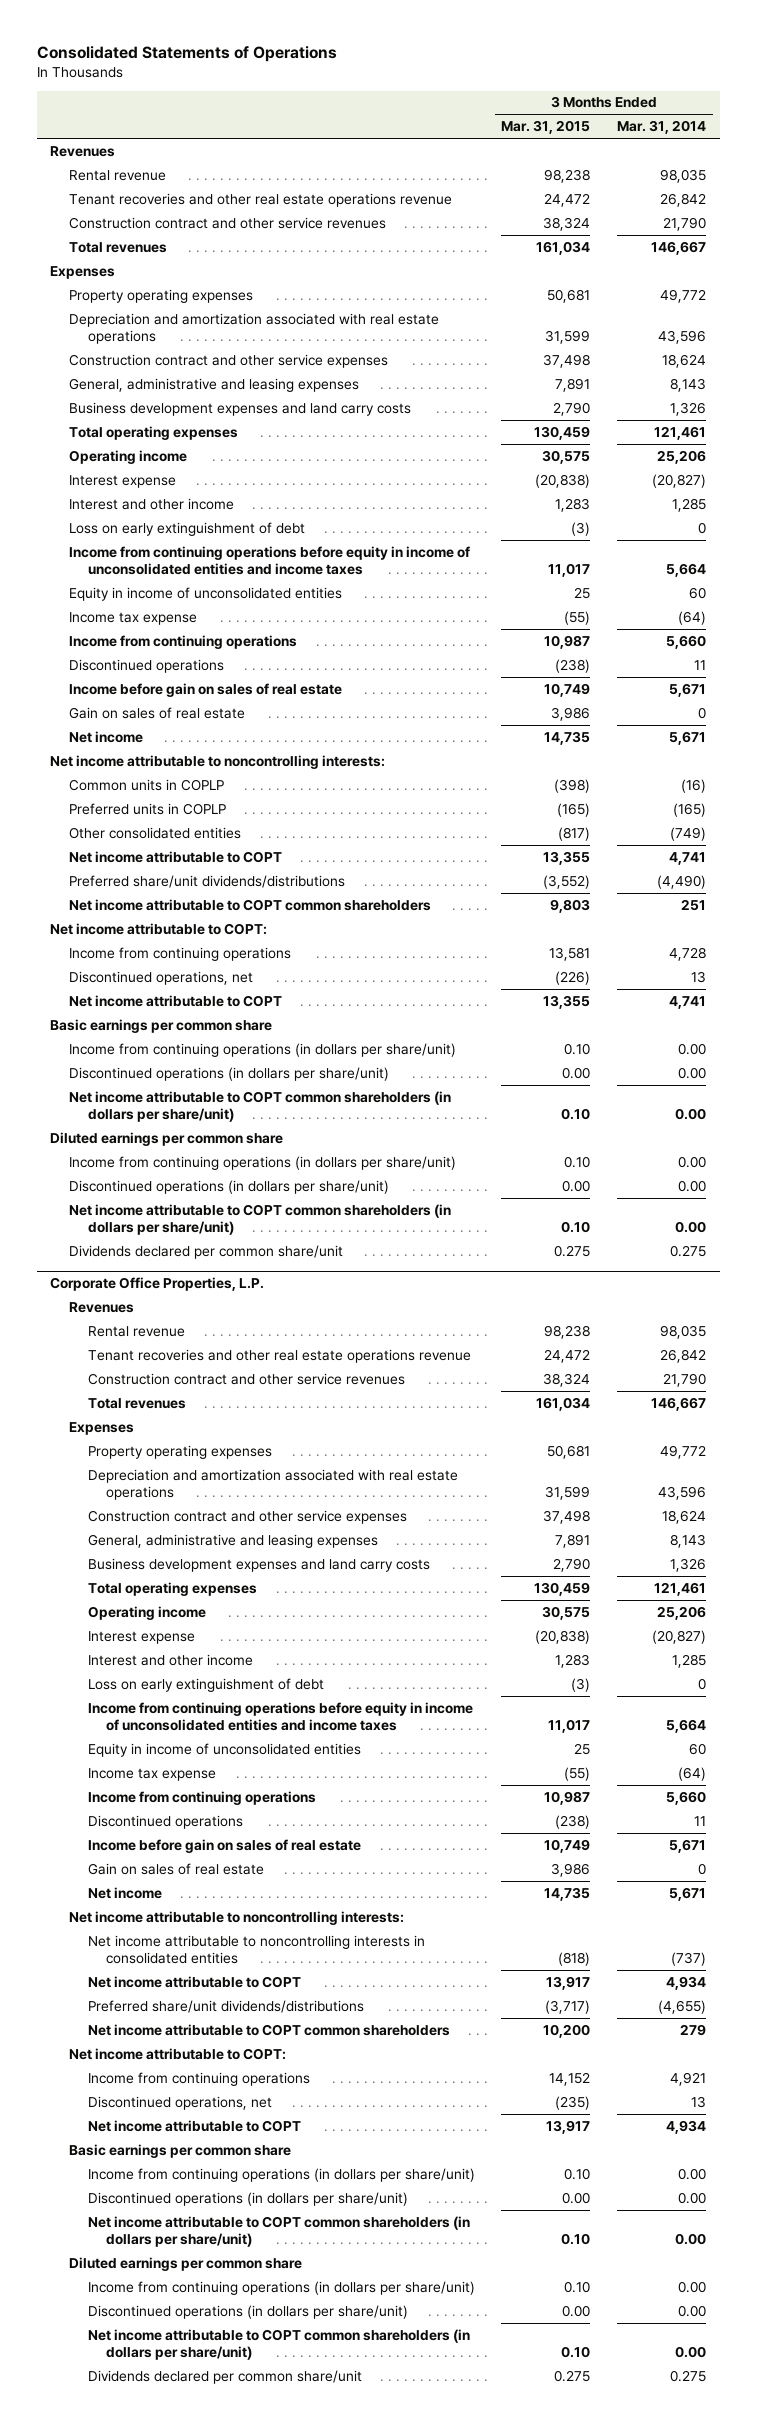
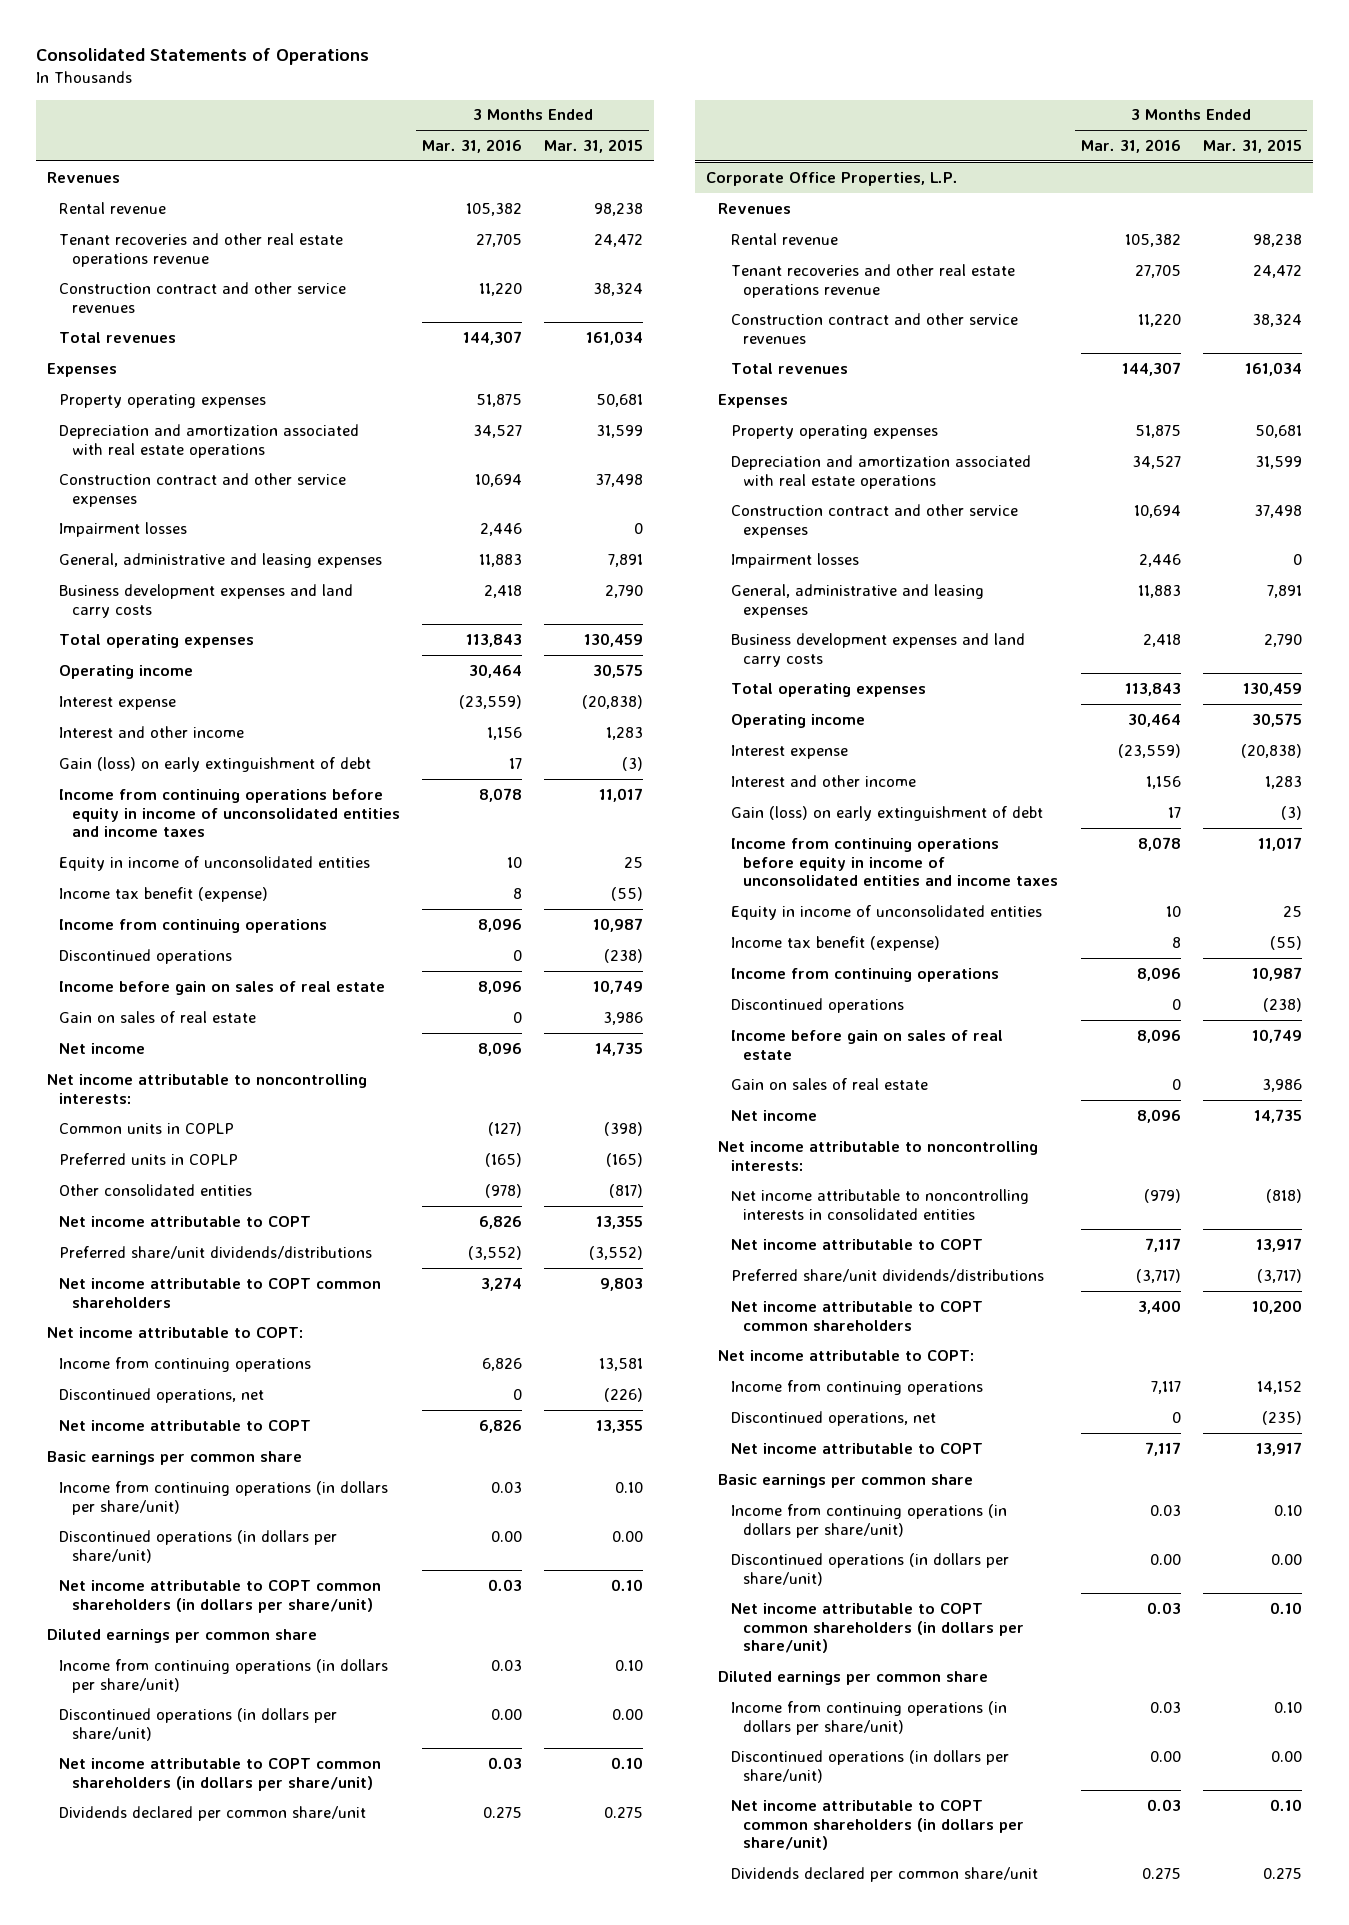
- | 3 Months Ended Mar. 31, 2015 | 3 Months Ended Mar. 31, 2014
+ | 3 Months Ended Mar. 31, 2016 | 3 Months Ended Mar. 31, 2015
+ Impairment losses | 2,446 | 0
- Loss on early extinguishment of debt | (3) | 0
+ Gain (loss) on early extinguishment of debt | 17 | (3)
- Income tax expense | (55) | (64)
+ Income tax benefit (expense) | 8 | (55)
@ Corporate Office Properties, L.P.
+ Impairment losses | 2,446 | 0
- Loss on early extinguishment of debt | (3) | 0
+ Gain (loss) on early extinguishment of debt | 17 | (3)
- Income tax expense | (55) | (64)
+ Income tax benefit (expense) | 8 | (55)

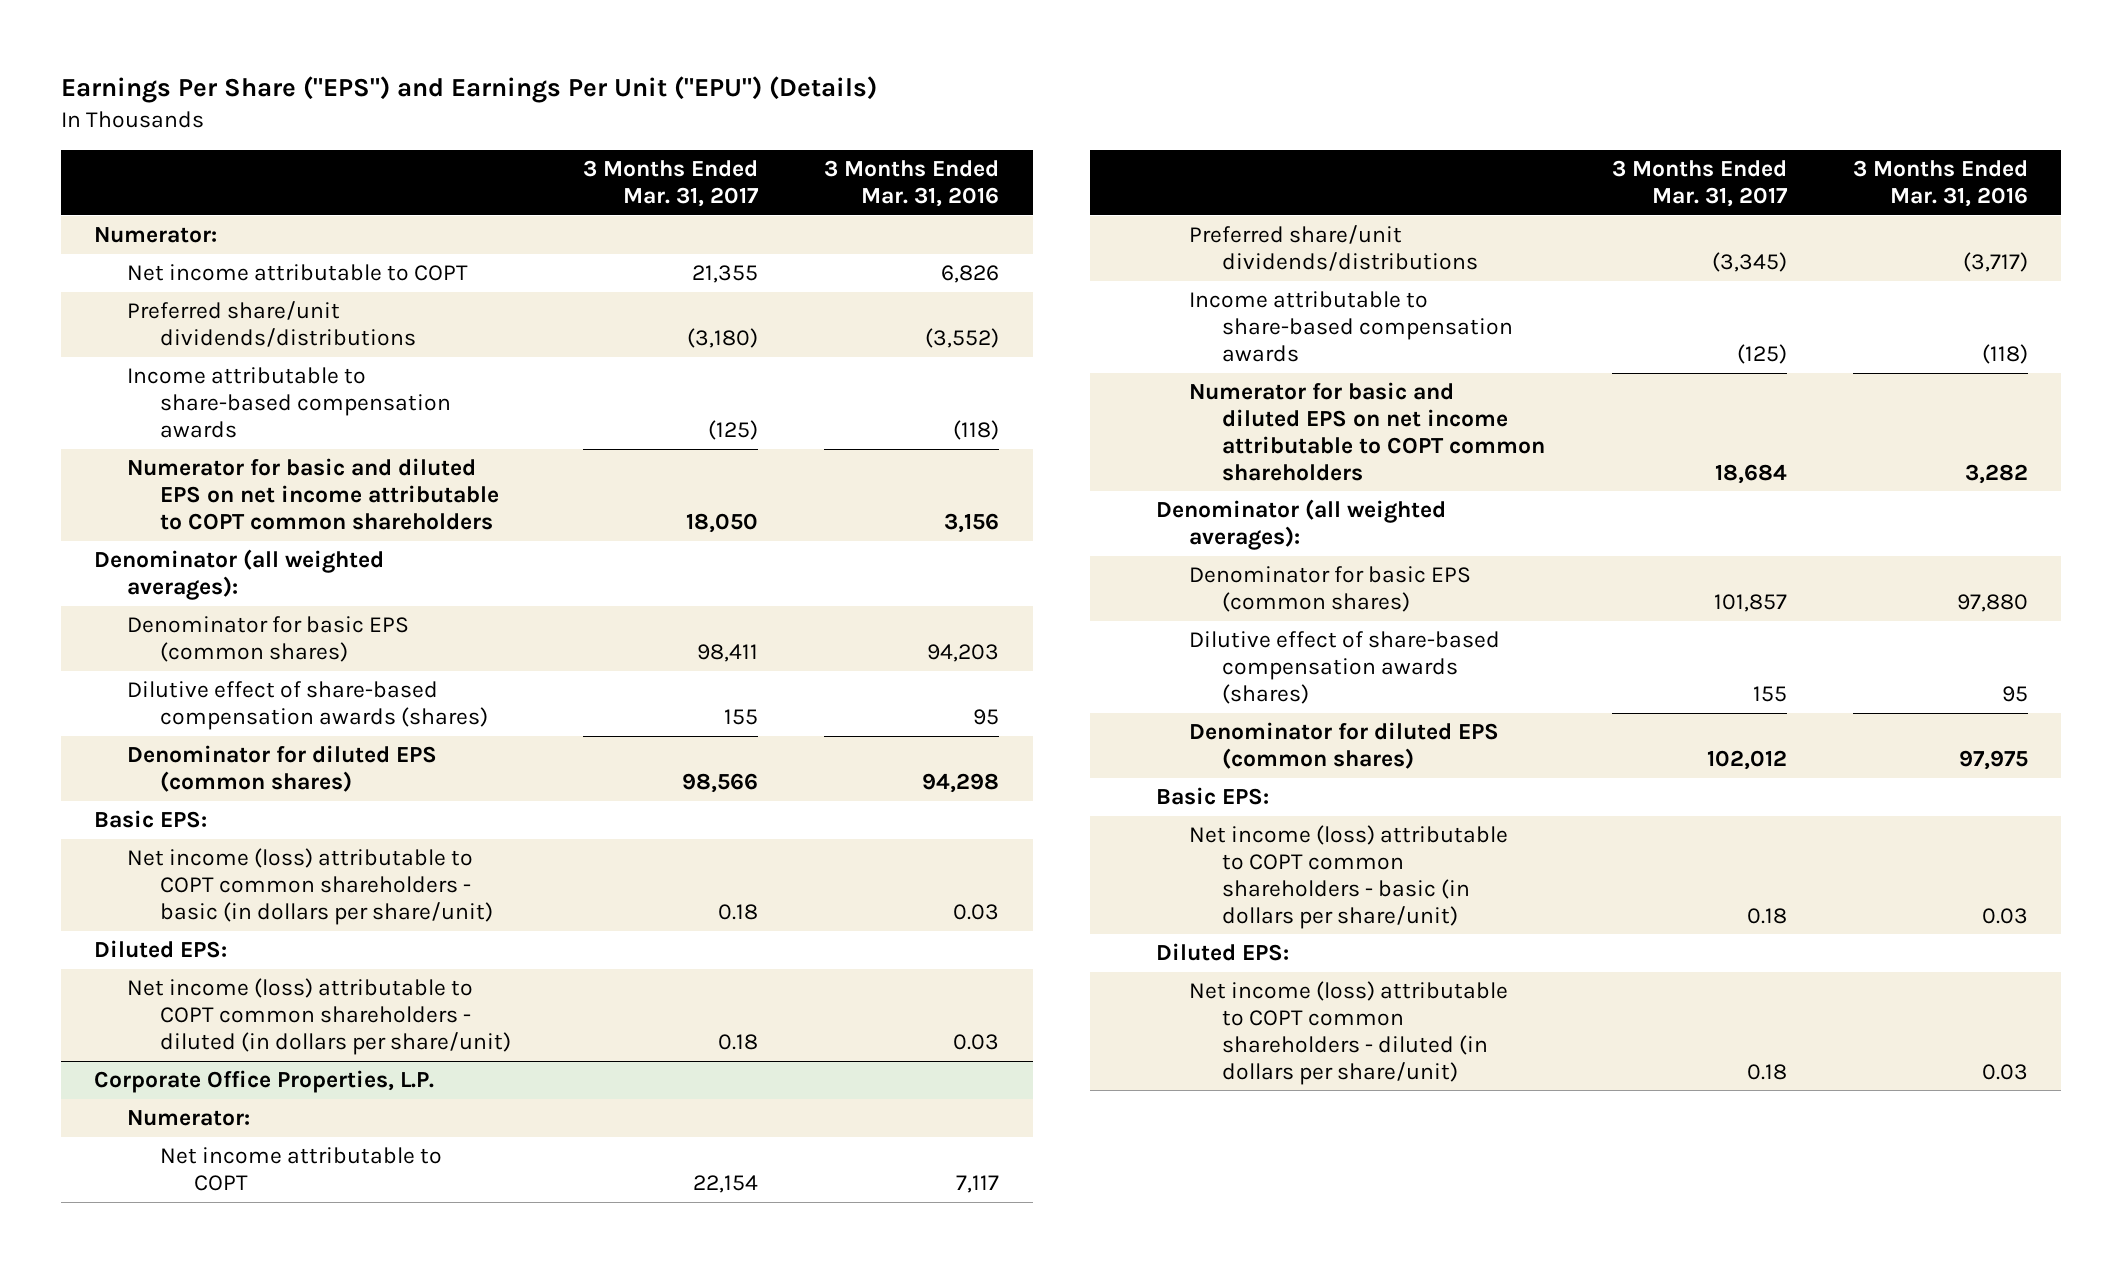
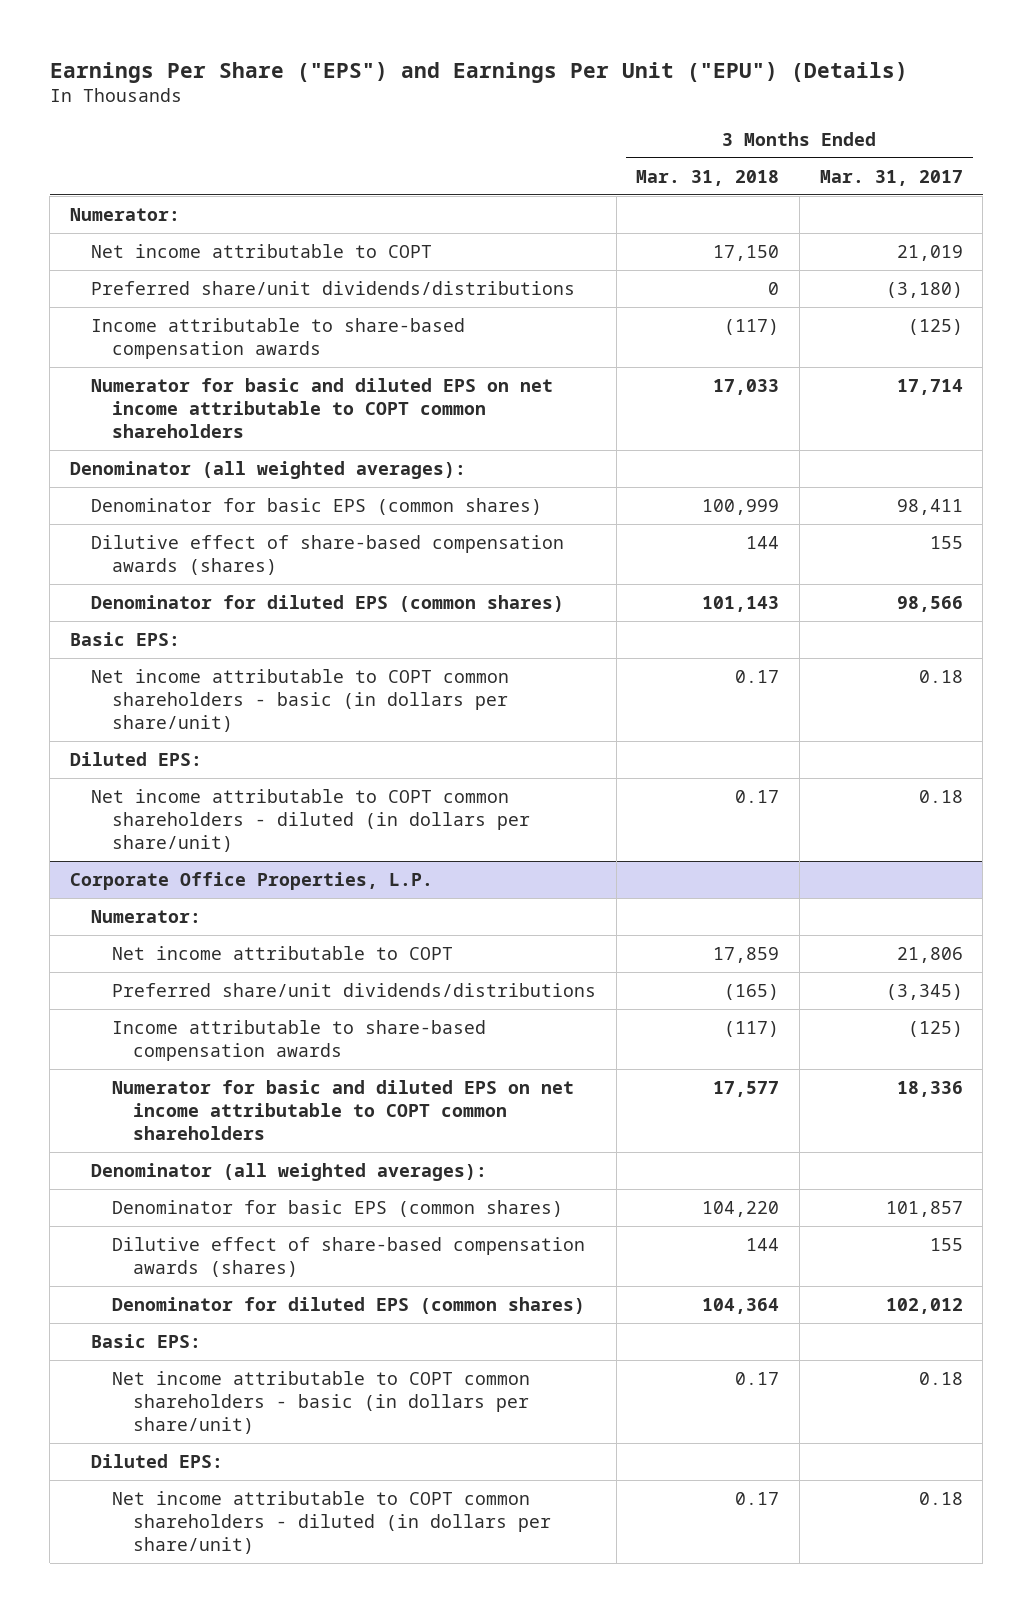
- | 3 Months Ended Mar. 31, 2017 | 3 Months Ended Mar. 31, 2016
+ | 3 Months Ended Mar. 31, 2018 | 3 Months Ended Mar. 31, 2017
- Net income attributable to COPT | 21,355 | 6,826
+ Net income attributable to COPT | 17,150 | 21,019
- Numerator for basic and diluted EPS on net income attributable to COPT common shareholders | 18,050 | 3,156
+ Numerator for basic and diluted EPS on net income attributable to COPT common shareholders | 17,033 | 17,714
- Net income (loss) attributable to COPT common shareholders - basic (in dollars per share/unit) | 0.18 | 0.03
+ Net income attributable to COPT common shareholders - basic (in dollars per share/unit) | 0.17 | 0.18
- Net income (loss) attributable to COPT common shareholders - diluted (in dollars per share/unit) | 0.18 | 0.03
+ Net income attributable to COPT common shareholders - diluted (in dollars per share/unit) | 0.17 | 0.18
@ Corporate Office Properties, L.P.
- Net income attributable to COPT | 22,154 | 7,117
+ Net income attributable to COPT | 17,859 | 21,806
- Numerator for basic and diluted EPS on net income attributable to COPT common shareholders | 18,684 | 3,282
+ Numerator for basic and diluted EPS on net income attributable to COPT common shareholders | 17,577 | 18,336
- Net income (loss) attributable to COPT common shareholders - basic (in dollars per share/unit) | 0.18 | 0.03
+ Net income attributable to COPT common shareholders - basic (in dollars per share/unit) | 0.17 | 0.18
- Net income (loss) attributable to COPT common shareholders - diluted (in dollars per share/unit) | 0.18 | 0.03
+ Net income attributable to COPT common shareholders - diluted (in dollars per share/unit) | 0.17 | 0.18

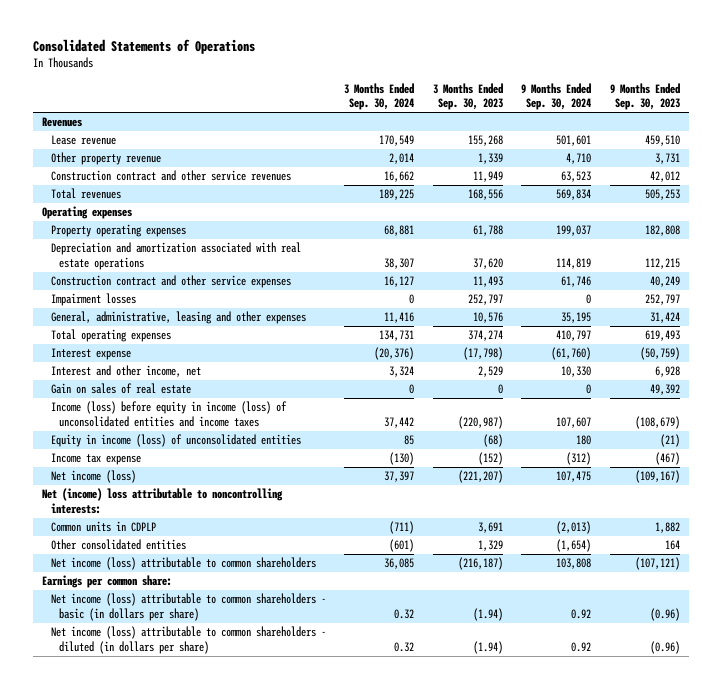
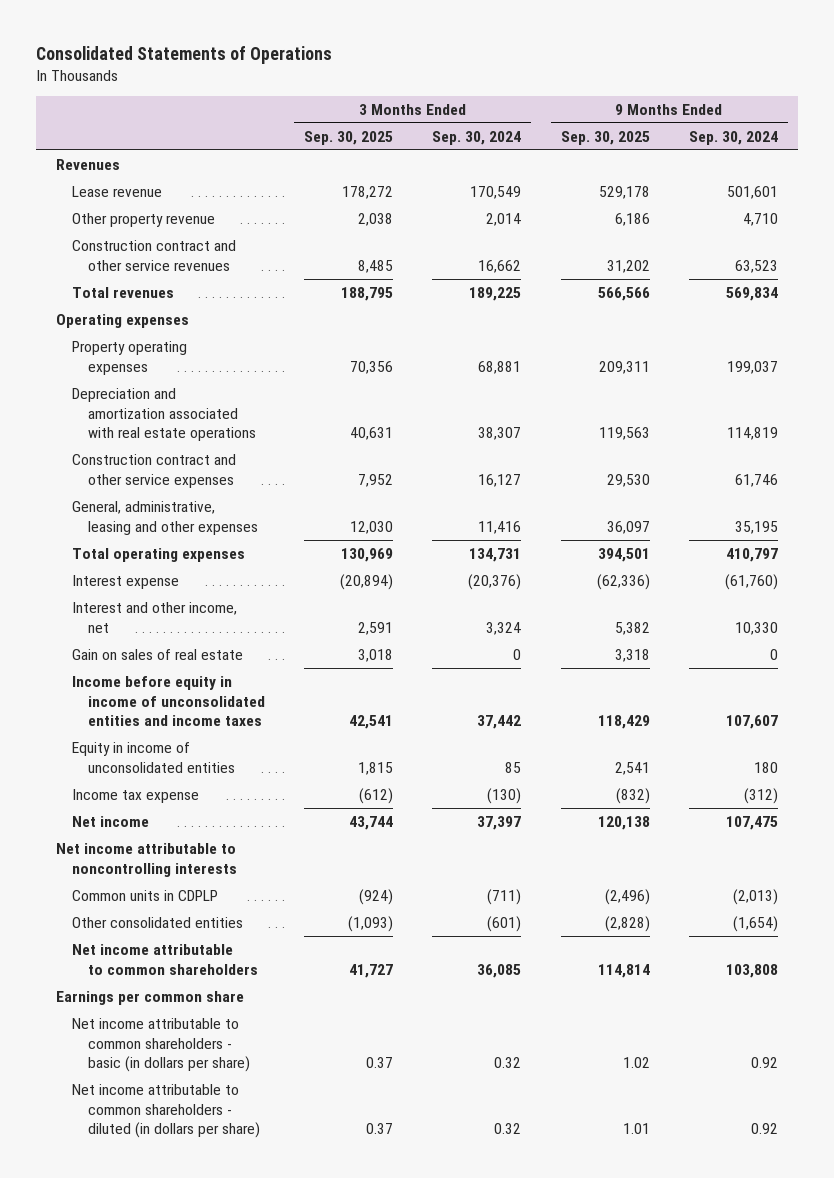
- | 3 Months Ended Sep. 30, 2024 | 3 Months Ended Sep. 30, 2023 | 9 Months Ended Sep. 30, 2024 | 9 Months Ended Sep. 30, 2023
+ | 3 Months Ended Sep. 30, 2025 | 3 Months Ended Sep. 30, 2024 | 9 Months Ended Sep. 30, 2025 | 9 Months Ended Sep. 30, 2024
- Impairment losses | 0 | 252,797 | 0 | 252,797
- Income (loss) before equity in income (loss) of unconsolidated entities and income taxes | 37,442 | (220,987) | 107,607 | (108,679)
- Equity in income (loss) of unconsolidated entities | 85 | (68) | 180 | (21)
+ Income before equity in income of unconsolidated entities and income taxes | 42,541 | 37,442 | 118,429 | 107,607
+ Equity in income of unconsolidated entities | 1,815 | 85 | 2,541 | 180
- Net income (loss) | 37,397 | (221,207) | 107,475 | (109,167)
- Net (income) loss attributable to noncontrolling interests:
+ Net income | 43,744 | 37,397 | 120,138 | 107,475
+ Net income attributable to noncontrolling interests
- Net income (loss) attributable to common shareholders | 36,085 | (216,187) | 103,808 | (107,121)
- Earnings per common share:
- Net income (loss) attributable to common shareholders - basic (in dollars per share) | 0.32 | (1.94) | 0.92 | (0.96)
- Net income (loss) attributable to common shareholders - diluted (in dollars per share) | 0.32 | (1.94) | 0.92 | (0.96)
+ Net income attributable to common shareholders | 41,727 | 36,085 | 114,814 | 103,808
+ Earnings per common share
+ Net income attributable to common shareholders - basic (in dollars per share) | 0.37 | 0.32 | 1.02 | 0.92
+ Net income attributable to common shareholders - diluted (in dollars per share) | 0.37 | 0.32 | 1.01 | 0.92

